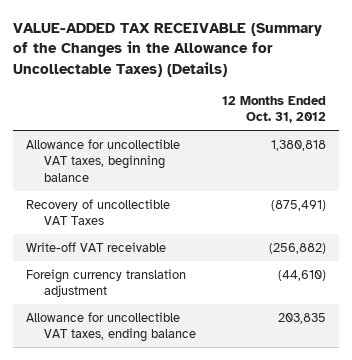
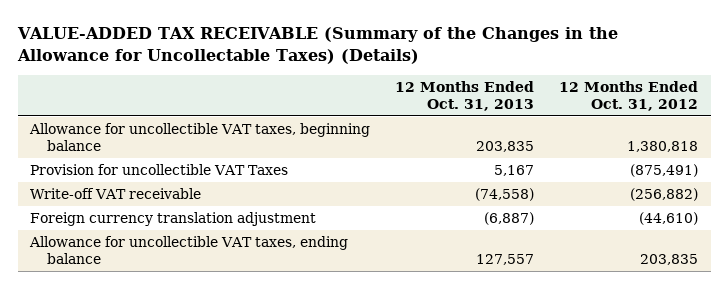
- | 12 Months Ended Oct. 31, 2012
+ | 12 Months Ended Oct. 31, 2013 | 12 Months Ended Oct. 31, 2012
- Recovery of uncollectible VAT Taxes | (875,491)
+ Provision for uncollectible VAT Taxes | 5,167 | (875,491)

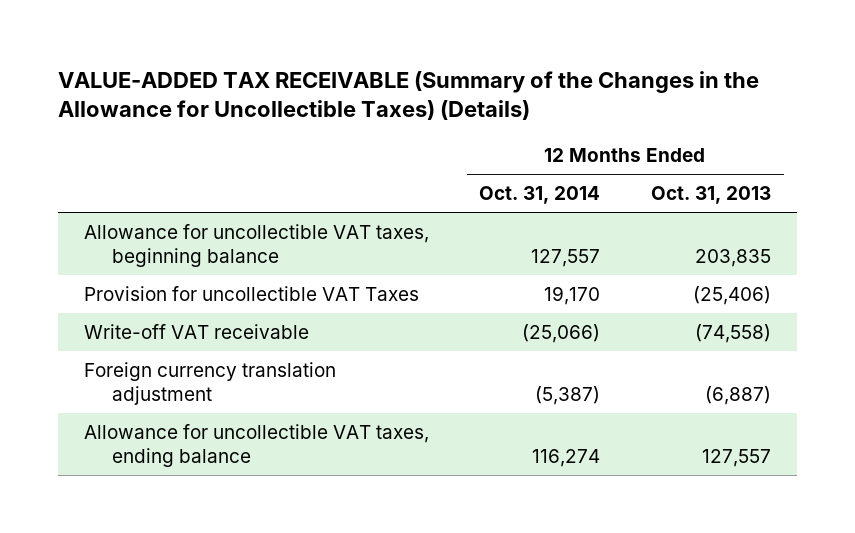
- VALUE-ADDED TAX RECEIVABLE (Summary of the Changes in the Allowance for Uncollectable Taxes) (Details)
+ VALUE-ADDED TAX RECEIVABLE (Summary of the Changes in the Allowance for Uncollectible Taxes) (Details)
- | 12 Months Ended Oct. 31, 2013 | 12 Months Ended Oct. 31, 2012
+ | 12 Months Ended Oct. 31, 2014 | 12 Months Ended Oct. 31, 2013
- Provision for uncollectible VAT Taxes | 5,167 | (875,491)
+ Provision for uncollectible VAT Taxes | 19,170 | (25,406)

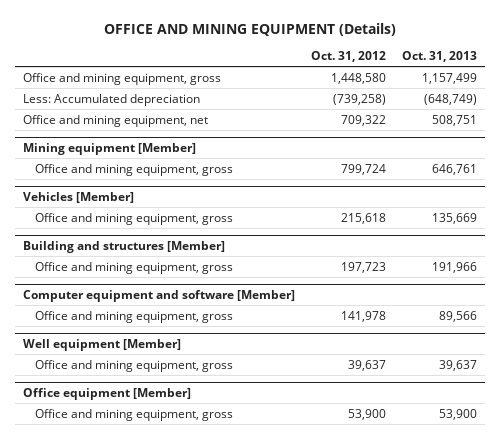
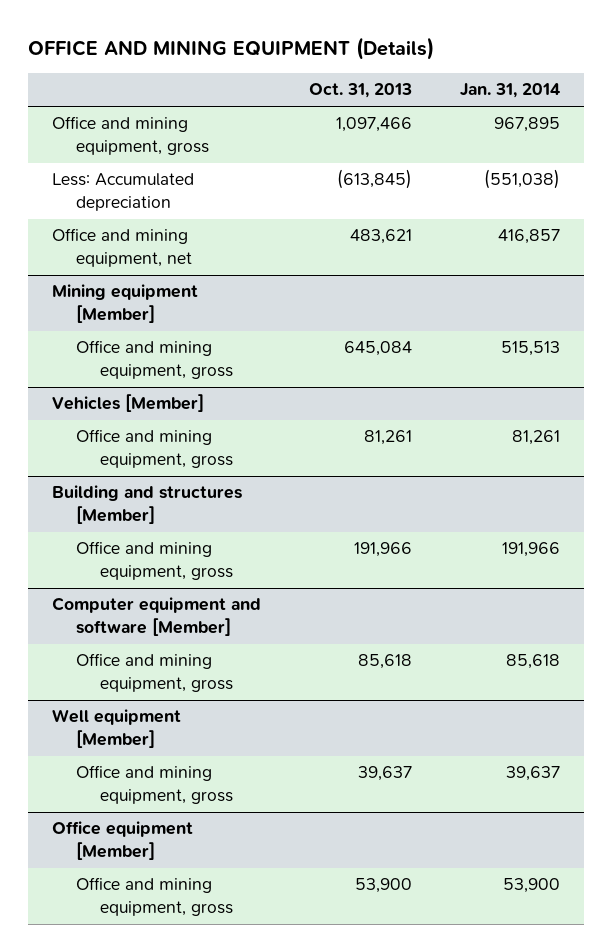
- | Oct. 31, 2012 | Oct. 31, 2013
+ | Oct. 31, 2013 | Jan. 31, 2014
- Office and mining equipment, gross | 1,448,580 | 1,157,499
- Less: Accumulated depreciation | (739,258) | (648,749)
- Office and mining equipment, net | 709,322 | 508,751
+ Office and mining equipment, gross | 1,097,466 | 967,895
+ Less: Accumulated depreciation | (613,845) | (551,038)
+ Office and mining equipment, net | 483,621 | 416,857
@ Mining equipment [Member]
- Office and mining equipment, gross | 799,724 | 646,761
+ Office and mining equipment, gross | 645,084 | 515,513
@ Vehicles [Member]
- Office and mining equipment, gross | 215,618 | 135,669
+ Office and mining equipment, gross | 81,261 | 81,261
@ Computer equipment and software [Member]
- Office and mining equipment, gross | 141,978 | 89,566
+ Office and mining equipment, gross | 85,618 | 85,618

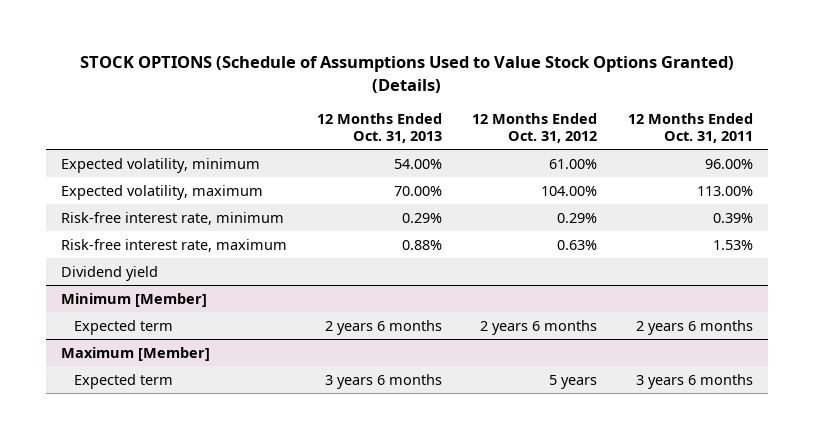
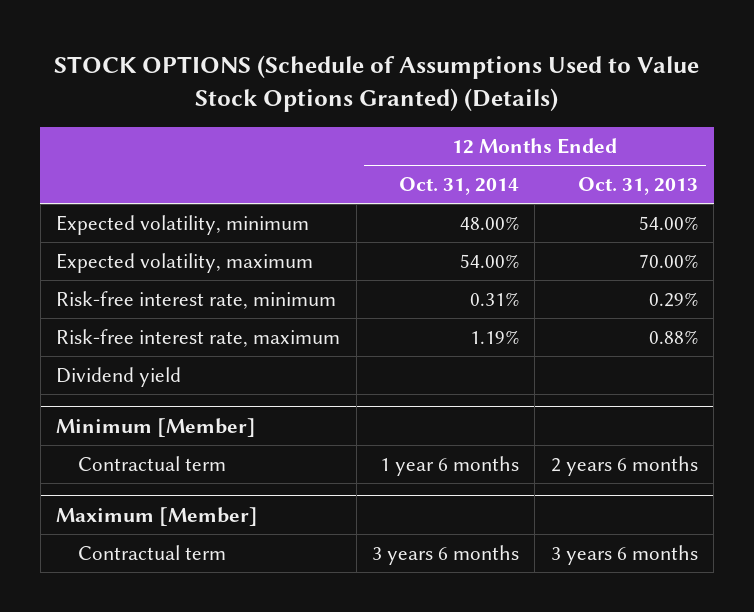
- | 12 Months Ended Oct. 31, 2013 | 12 Months Ended Oct. 31, 2012 | 12 Months Ended Oct. 31, 2011
+ | 12 Months Ended Oct. 31, 2014 | 12 Months Ended Oct. 31, 2013
@ Minimum [Member]
- Expected term | 2 years 6 months | 2 years 6 months | 2 years 6 months
+ Contractual term | 1 year 6 months | 2 years 6 months
@ Maximum [Member]
- Expected term | 3 years 6 months | 5 years | 3 years 6 months
+ Contractual term | 3 years 6 months | 3 years 6 months

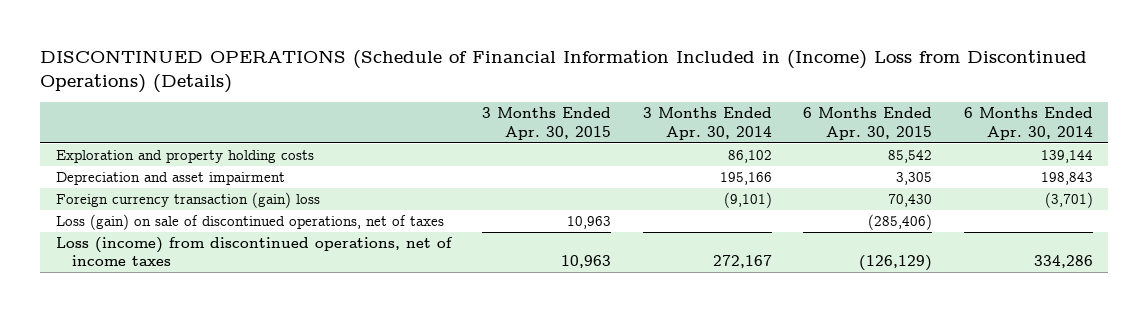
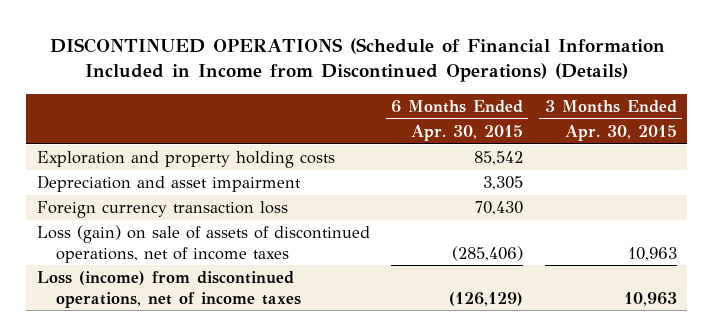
- DISCONTINUED OPERATIONS (Schedule of Financial Information Included in (Income) Loss from Discontinued Operations) (Details)
+ DISCONTINUED OPERATIONS (Schedule of Financial Information Included in Income from Discontinued Operations) (Details)
- | 3 Months Ended Apr. 30, 2015 | 3 Months Ended Apr. 30, 2014 | 6 Months Ended Apr. 30, 2015 | 6 Months Ended Apr. 30, 2014
+ | 6 Months Ended Apr. 30, 2015 | 3 Months Ended Apr. 30, 2015
- Foreign currency transaction (gain) loss | | (9,101) | 70,430 | (3,701)
- Loss (gain) on sale of discontinued operations, net of taxes | 10,963 | | (285,406) |
+ Foreign currency transaction loss | 70,430 |
+ Loss (gain) on sale of assets of discontinued operations, net of income taxes | (285,406) | 10,963

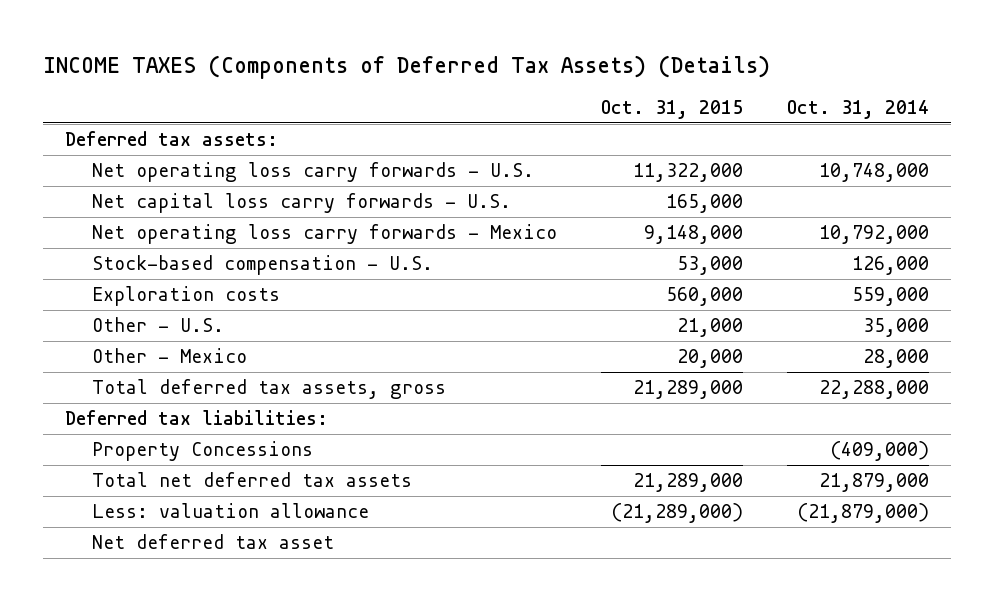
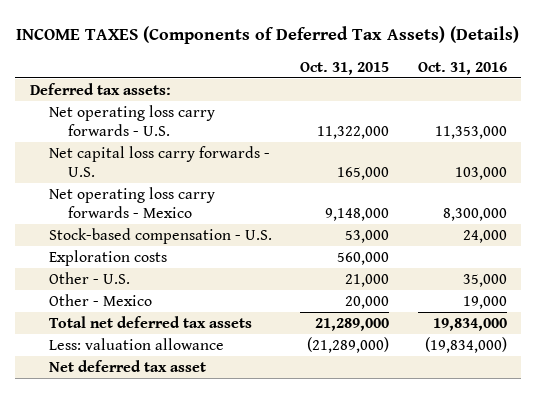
- | Oct. 31, 2015 | Oct. 31, 2014
+ | Oct. 31, 2015 | Oct. 31, 2016
- Total deferred tax assets, gross | 21,289,000 | 22,288,000
- Deferred tax liabilities:
- Property Concessions | | (409,000)

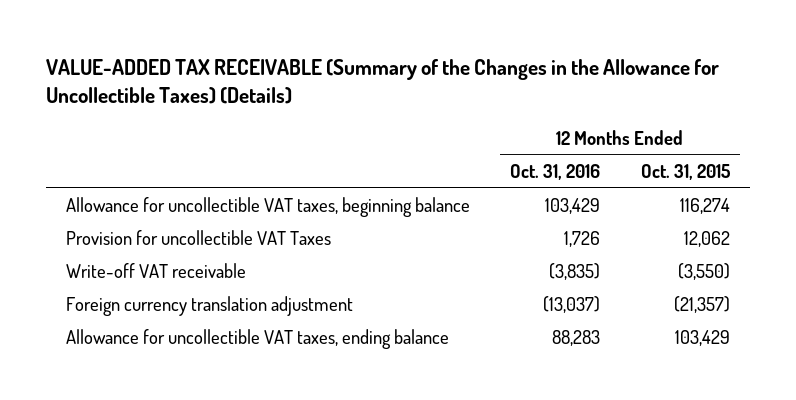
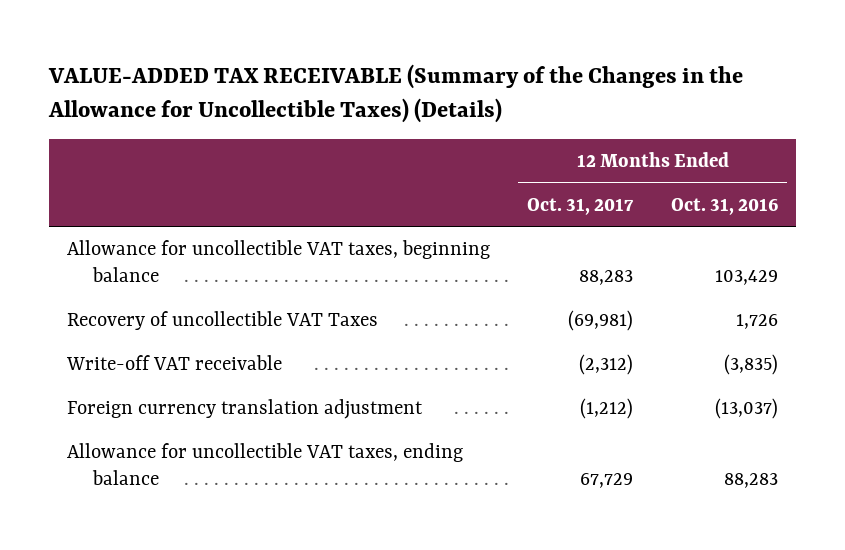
- | 12 Months Ended Oct. 31, 2016 | 12 Months Ended Oct. 31, 2015
+ | 12 Months Ended Oct. 31, 2017 | 12 Months Ended Oct. 31, 2016
- Provision for uncollectible VAT Taxes | 1,726 | 12,062
+ Recovery of uncollectible VAT Taxes | (69,981) | 1,726

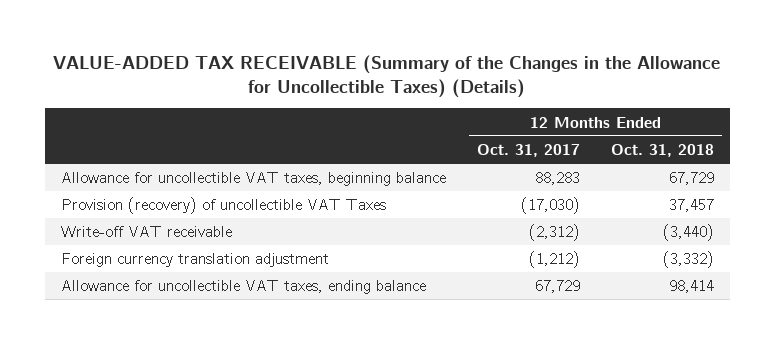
- | 12 Months Ended Oct. 31, 2017 | 12 Months Ended Oct. 31, 2016
+ | 12 Months Ended Oct. 31, 2017 | 12 Months Ended Oct. 31, 2018
- Recovery of uncollectible VAT Taxes | (69,981) | 1,726
+ Provision (recovery) of uncollectible VAT Taxes | (17,030) | 37,457

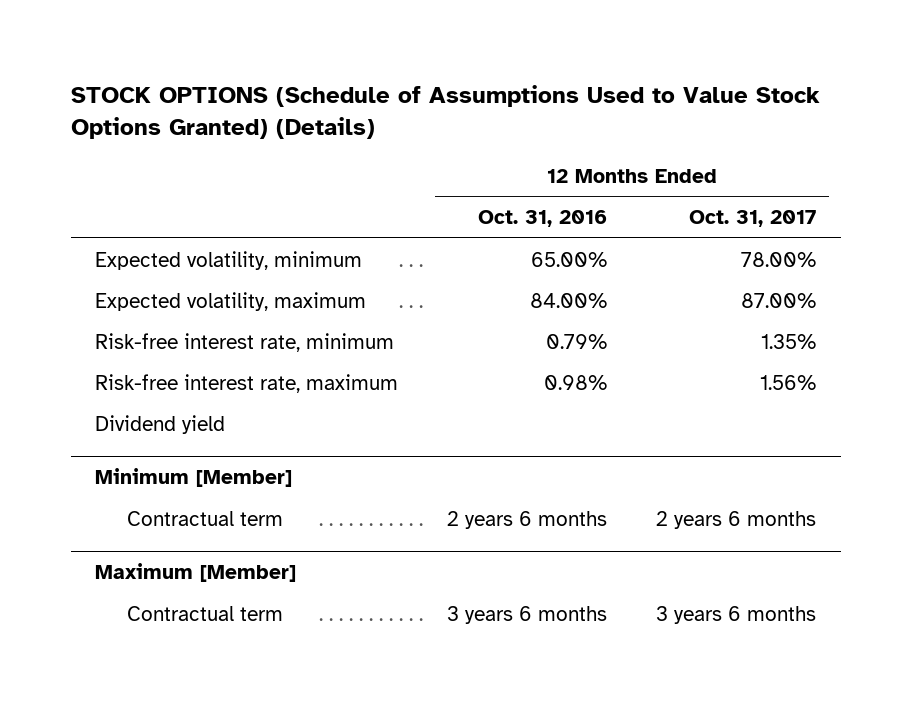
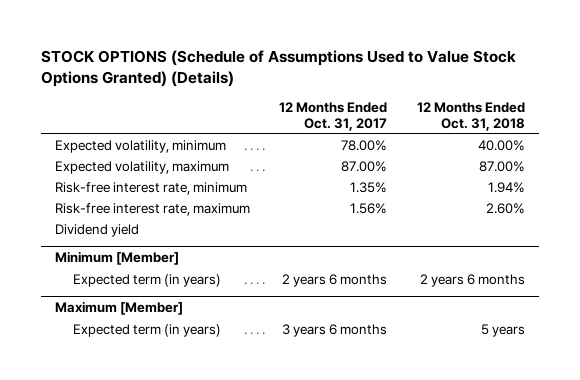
- | 12 Months Ended Oct. 31, 2016 | 12 Months Ended Oct. 31, 2017
+ | 12 Months Ended Oct. 31, 2017 | 12 Months Ended Oct. 31, 2018
@ Minimum [Member]
- Contractual term | 2 years 6 months | 2 years 6 months
+ Expected term (in years) | 2 years 6 months | 2 years 6 months
@ Maximum [Member]
- Contractual term | 3 years 6 months | 3 years 6 months
+ Expected term (in years) | 3 years 6 months | 5 years

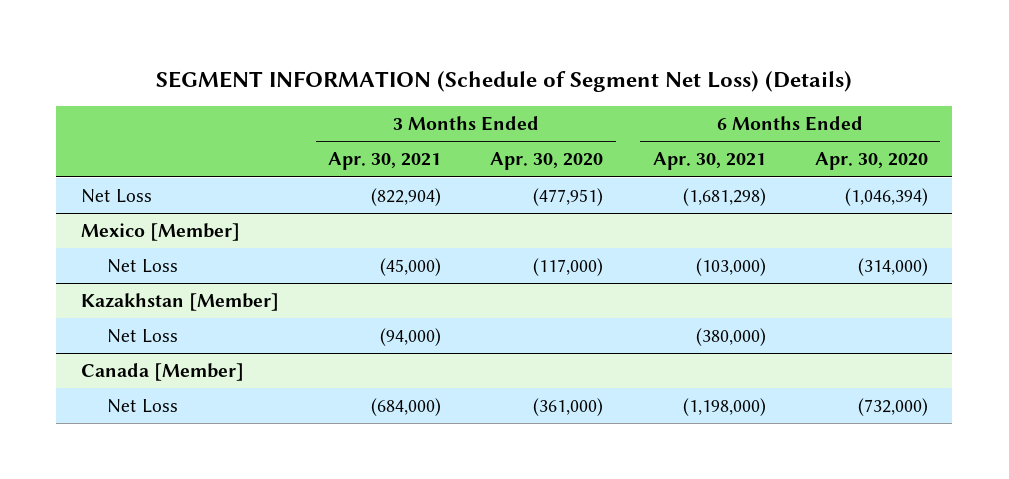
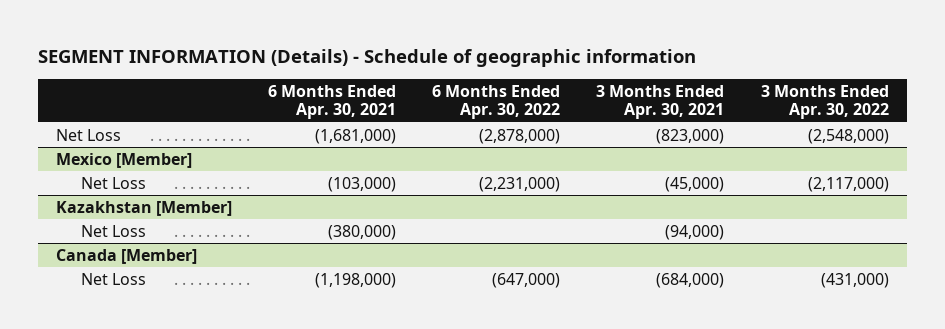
- SEGMENT INFORMATION (Schedule of Segment Net Loss) (Details)
+ SEGMENT INFORMATION (Details) - Schedule of geographic information
- | 3 Months Ended Apr. 30, 2021 | 3 Months Ended Apr. 30, 2020 | 6 Months Ended Apr. 30, 2021 | 6 Months Ended Apr. 30, 2020
+ | 6 Months Ended Apr. 30, 2021 | 6 Months Ended Apr. 30, 2022 | 3 Months Ended Apr. 30, 2021 | 3 Months Ended Apr. 30, 2022
- Net Loss | (822,904) | (477,951) | (1,681,298) | (1,046,394)
+ Net Loss | (1,681,000) | (2,878,000) | (823,000) | (2,548,000)

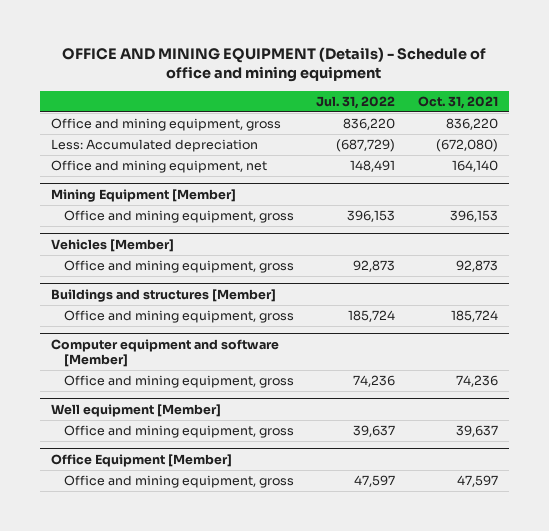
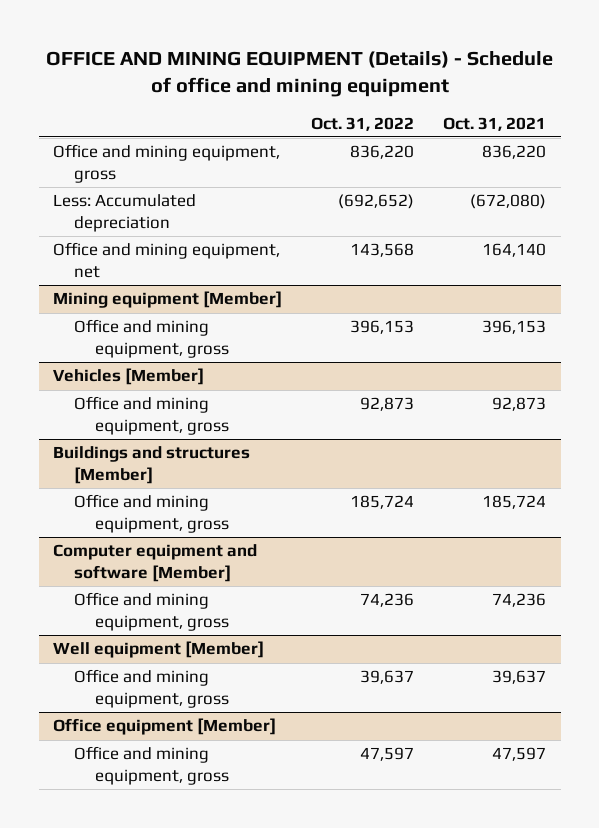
- | Jul. 31, 2022 | Oct. 31, 2021
+ | Oct. 31, 2022 | Oct. 31, 2021
- Mining Equipment [Member]
+ Mining equipment [Member]
- Office Equipment [Member]
+ Office equipment [Member]

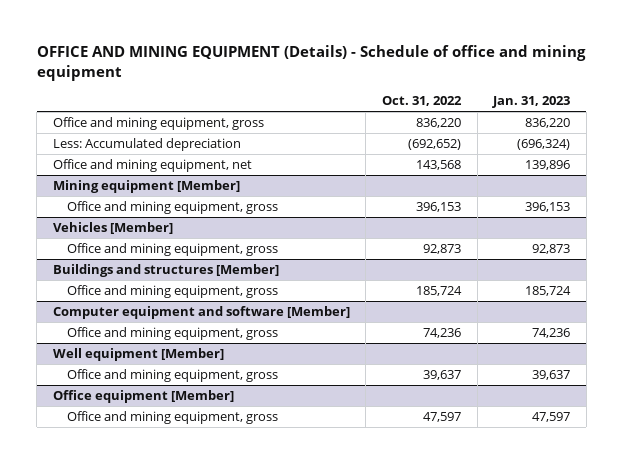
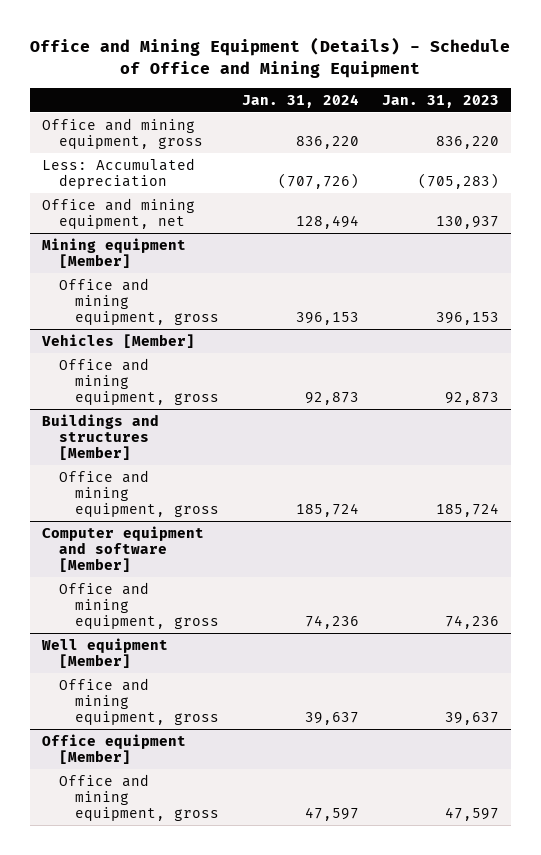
- OFFICE AND MINING EQUIPMENT (Details) - Schedule of office and mining equipment
+ Office and Mining Equipment (Details) - Schedule of Office and Mining Equipment
- | Oct. 31, 2022 | Jan. 31, 2023
+ | Jan. 31, 2024 | Jan. 31, 2023
- Less: Accumulated depreciation | (692,652) | (696,324)
- Office and mining equipment, net | 143,568 | 139,896
+ Less: Accumulated depreciation | (707,726) | (705,283)
+ Office and mining equipment, net | 128,494 | 130,937

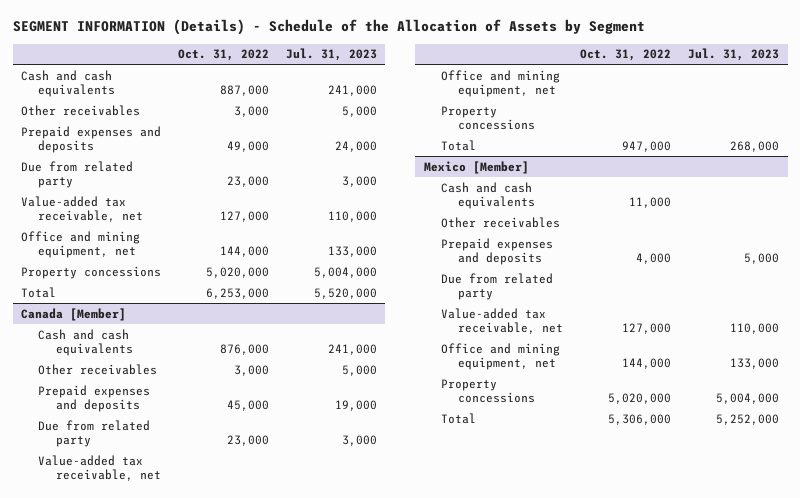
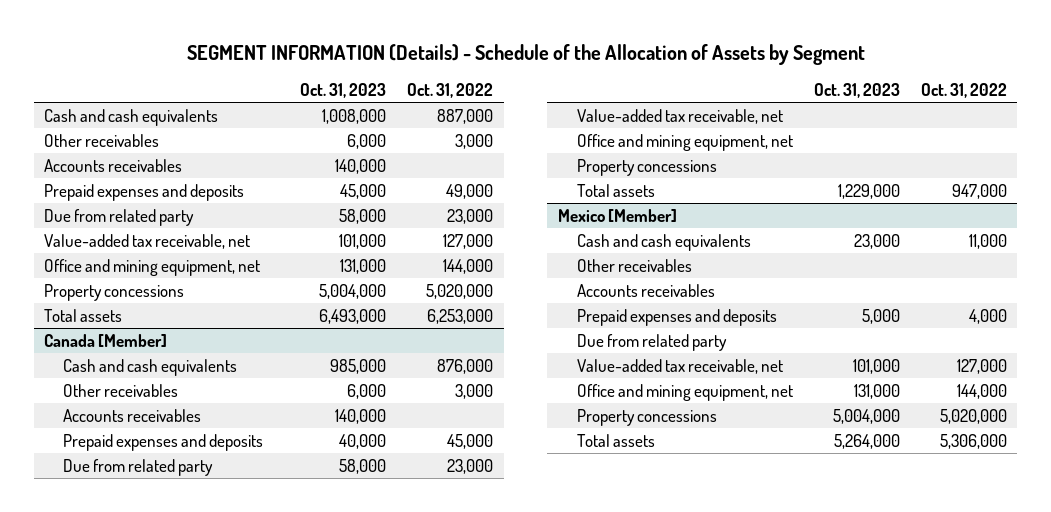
- | Oct. 31, 2022 | Jul. 31, 2023
+ | Oct. 31, 2023 | Oct. 31, 2022
+ Accounts receivables | 140,000 |
- Total | 6,253,000 | 5,520,000
+ Total assets | 6,493,000 | 6,253,000
@ Canada [Member]
+ Accounts receivables | 140,000 |
- Total | 947,000 | 268,000
+ Total assets | 1,229,000 | 947,000
@ Mexico [Member]
+ Accounts receivables
- Total | 5,306,000 | 5,252,000
+ Total assets | 5,264,000 | 5,306,000

